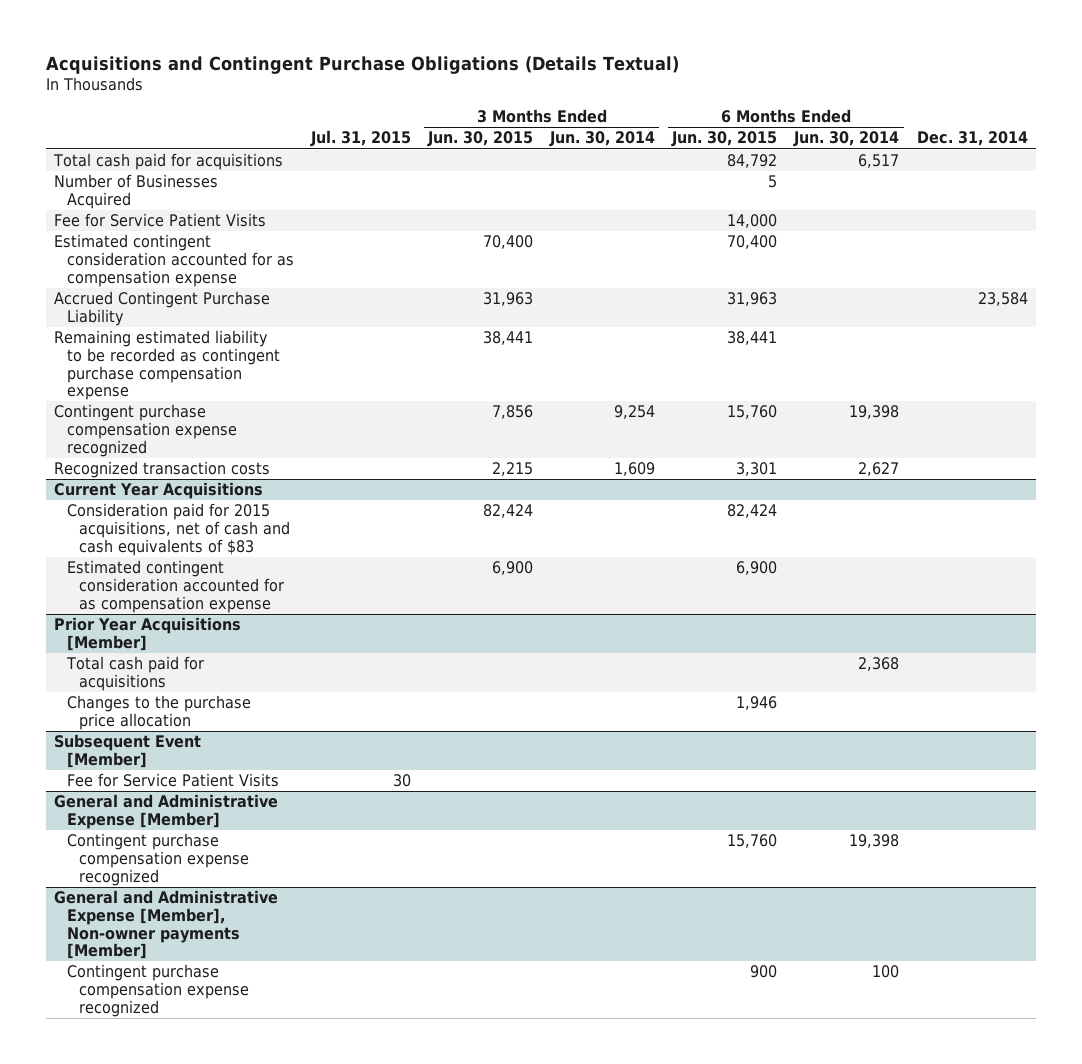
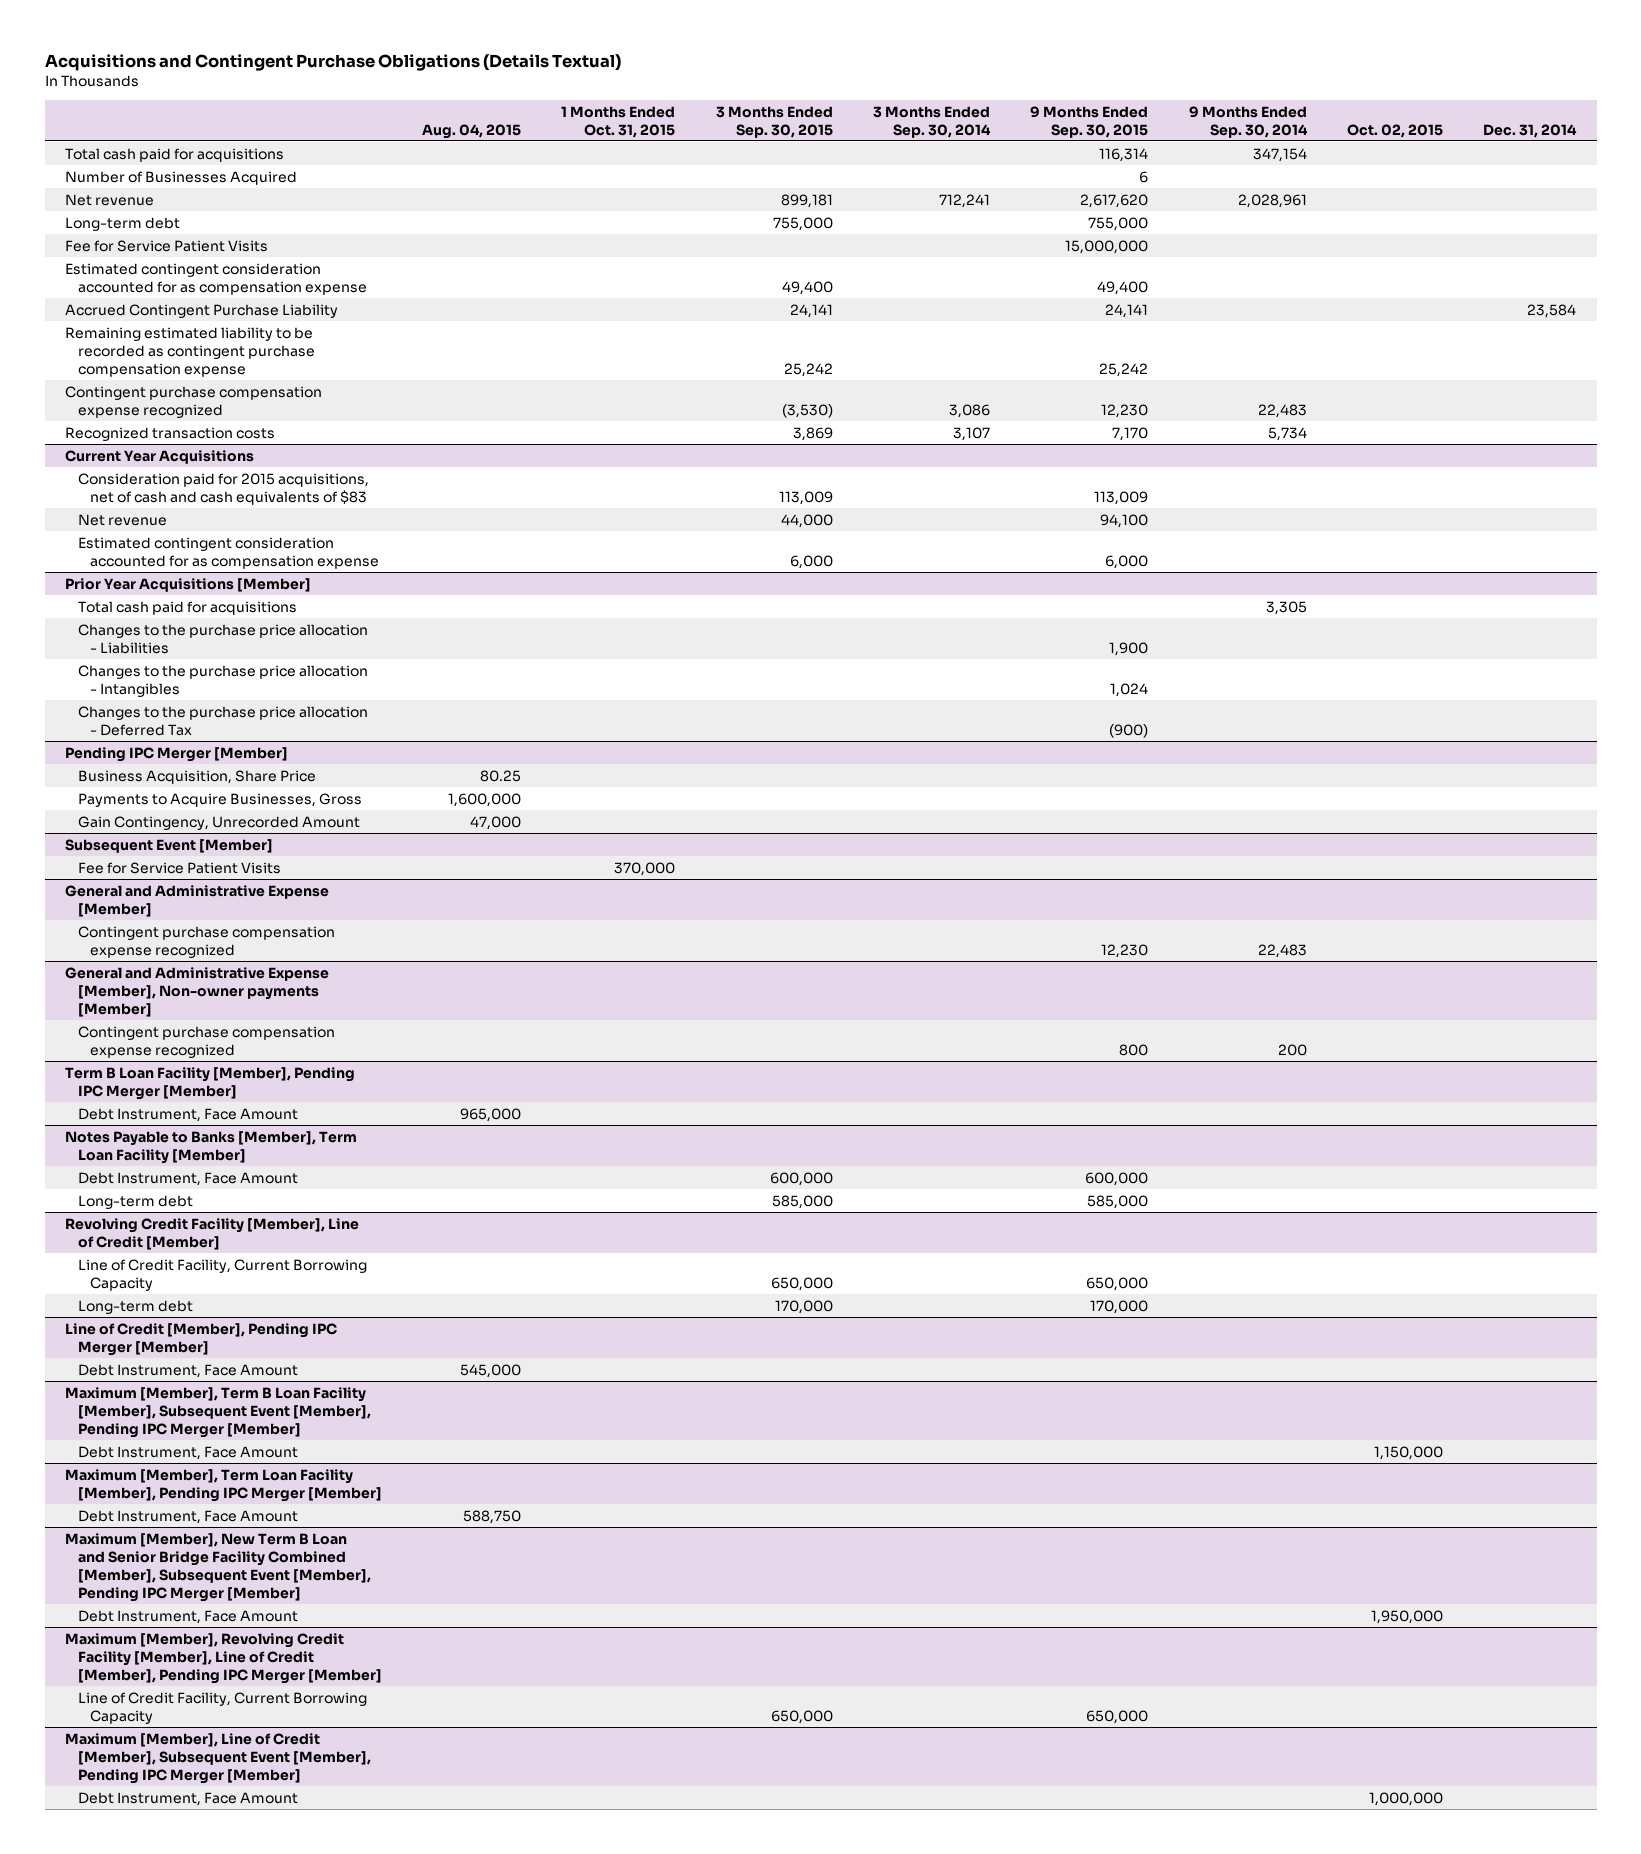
- | Jul. 31, 2015 | 3 Months Ended Jun. 30, 2015 | 3 Months Ended Jun. 30, 2014 | 6 Months Ended Jun. 30, 2015 | 6 Months Ended Jun. 30, 2014 | Dec. 31, 2014
+ | Aug. 04, 2015 | 1 Months Ended Oct. 31, 2015 | 3 Months Ended Sep. 30, 2015 | 3 Months Ended Sep. 30, 2014 | 9 Months Ended Sep. 30, 2015 | 9 Months Ended Sep. 30, 2014 | Oct. 02, 2015 | Dec. 31, 2014
+ Net revenue | | | 899,181 | 712,241 | 2,617,620 | 2,028,961 | |
+ Long-term debt | | | 755,000 | | 755,000 | | |
@ Current Year Acquisitions
+ Net revenue | | | 44,000 | | 94,100 | | |
@ Prior Year Acquisitions [Member]
- Changes to the purchase price allocation | | | | 1,946 | |
+ Changes to the purchase price allocation - Liabilities | | | | | 1,900 | | |
+ Changes to the purchase price allocation - Intangibles | | | | | 1,024 | | |
+ Changes to the purchase price allocation - Deferred Tax | | | | | (900) | | |
+ Pending IPC Merger [Member]
+ Business Acquisition, Share Price | 80.25 | | | | | | |
+ Payments to Acquire Businesses, Gross | 1,600,000 | | | | | | |
+ Gain Contingency, Unrecorded Amount | 47,000 | | | | | | |
+ Term B Loan Facility [Member], Pending IPC Merger [Member]
+ Debt Instrument, Face Amount | 965,000 | | | | | | |
+ Notes Payable to Banks [Member], Term Loan Facility [Member]
+ Debt Instrument, Face Amount | | | 600,000 | | 600,000 | | |
+ Long-term debt | | | 585,000 | | 585,000 | | |
+ Revolving Credit Facility [Member], Line of Credit [Member]
+ Line of Credit Facility, Current Borrowing Capacity | | | 650,000 | | 650,000 | | |
+ Long-term debt | | | 170,000 | | 170,000 | | |
+ Line of Credit [Member], Pending IPC Merger [Member]
+ Debt Instrument, Face Amount | 545,000 | | | | | | |
+ Maximum [Member], Term B Loan Facility [Member], Subsequent Event [Member], Pending IPC Merger [Member]
+ Debt Instrument, Face Amount | | | | | | | 1,150,000 |
+ Maximum [Member], Term Loan Facility [Member], Pending IPC Merger [Member]
+ Debt Instrument, Face Amount | 588,750 | | | | | | |
+ Maximum [Member], New Term B Loan and Senior Bridge Facility Combined [Member], Subsequent Event [Member], Pending IPC Merger [Member]
+ Debt Instrument, Face Amount | | | | | | | 1,950,000 |
+ Maximum [Member], Revolving Credit Facility [Member], Line of Credit [Member], Pending IPC Merger [Member]
+ Line of Credit Facility, Current Borrowing Capacity | | | 650,000 | | 650,000 | | |
+ Maximum [Member], Line of Credit [Member], Subsequent Event [Member], Pending IPC Merger [Member]
+ Debt Instrument, Face Amount | | | | | | | 1,000,000 |

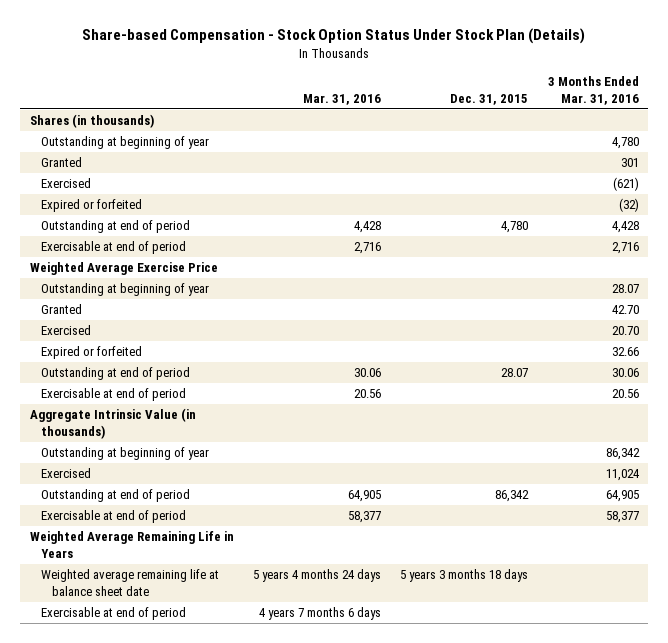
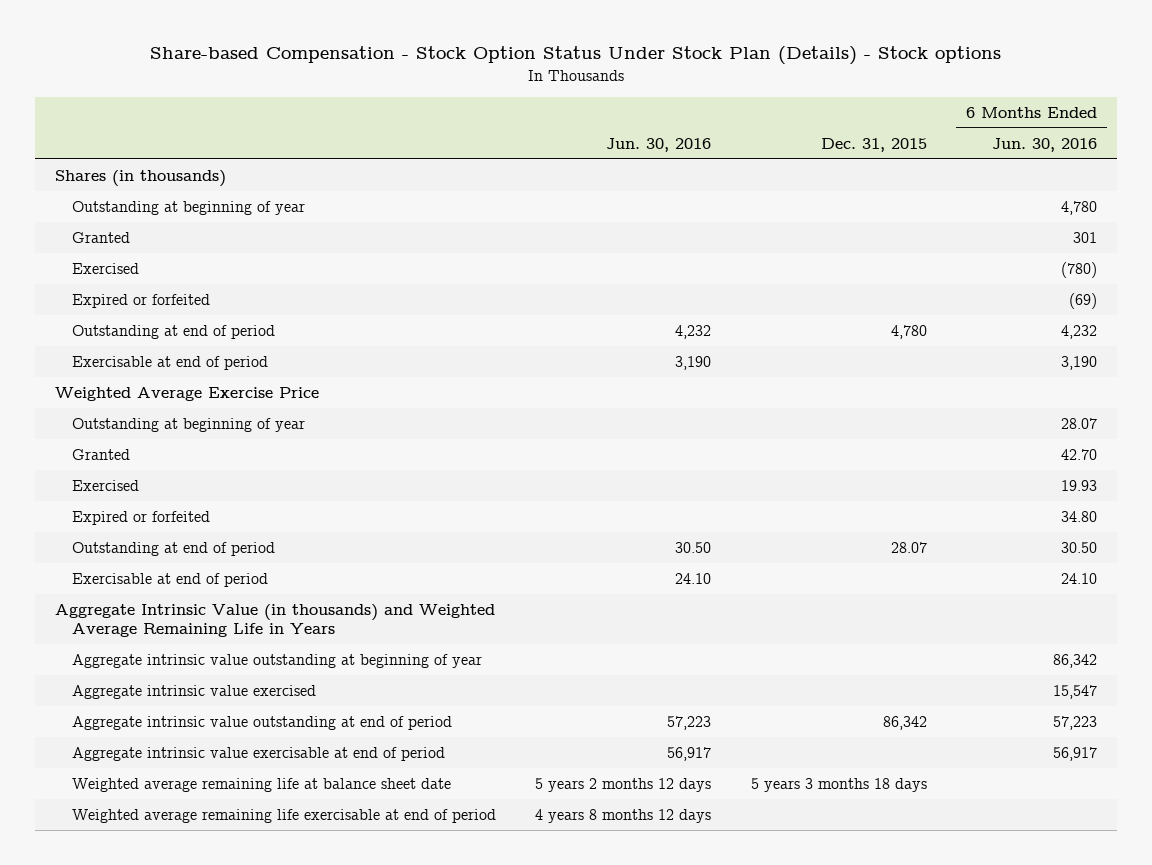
- Share-based Compensation - Stock Option Status Under Stock Plan (Details)
+ Share-based Compensation - Stock Option Status Under Stock Plan (Details) - Stock options
- | Mar. 31, 2016 | Dec. 31, 2015 | 3 Months Ended Mar. 31, 2016
+ | Jun. 30, 2016 | Dec. 31, 2015 | 6 Months Ended Jun. 30, 2016
- Aggregate Intrinsic Value (in thousands)
- Outstanding at beginning of year | | | 86,342
- Exercised | | | 11,024
- Outstanding at end of period | 64,905 | 86,342 | 64,905
- Exercisable at end of period | 58,377 | | 58,377
- Weighted Average Remaining Life in Years
+ Aggregate Intrinsic Value (in thousands) and Weighted Average Remaining Life in Years
+ Aggregate intrinsic value outstanding at beginning of year | | | 86,342
+ Aggregate intrinsic value exercised | | | 15,547
+ Aggregate intrinsic value outstanding at end of period | 57,223 | 86,342 | 57,223
+ Aggregate intrinsic value exercisable at end of period | 56,917 | | 56,917
- Exercisable at end of period | 4 years 7 months 6 days | |
+ Weighted average remaining life exercisable at end of period | 4 years 8 months 12 days | |

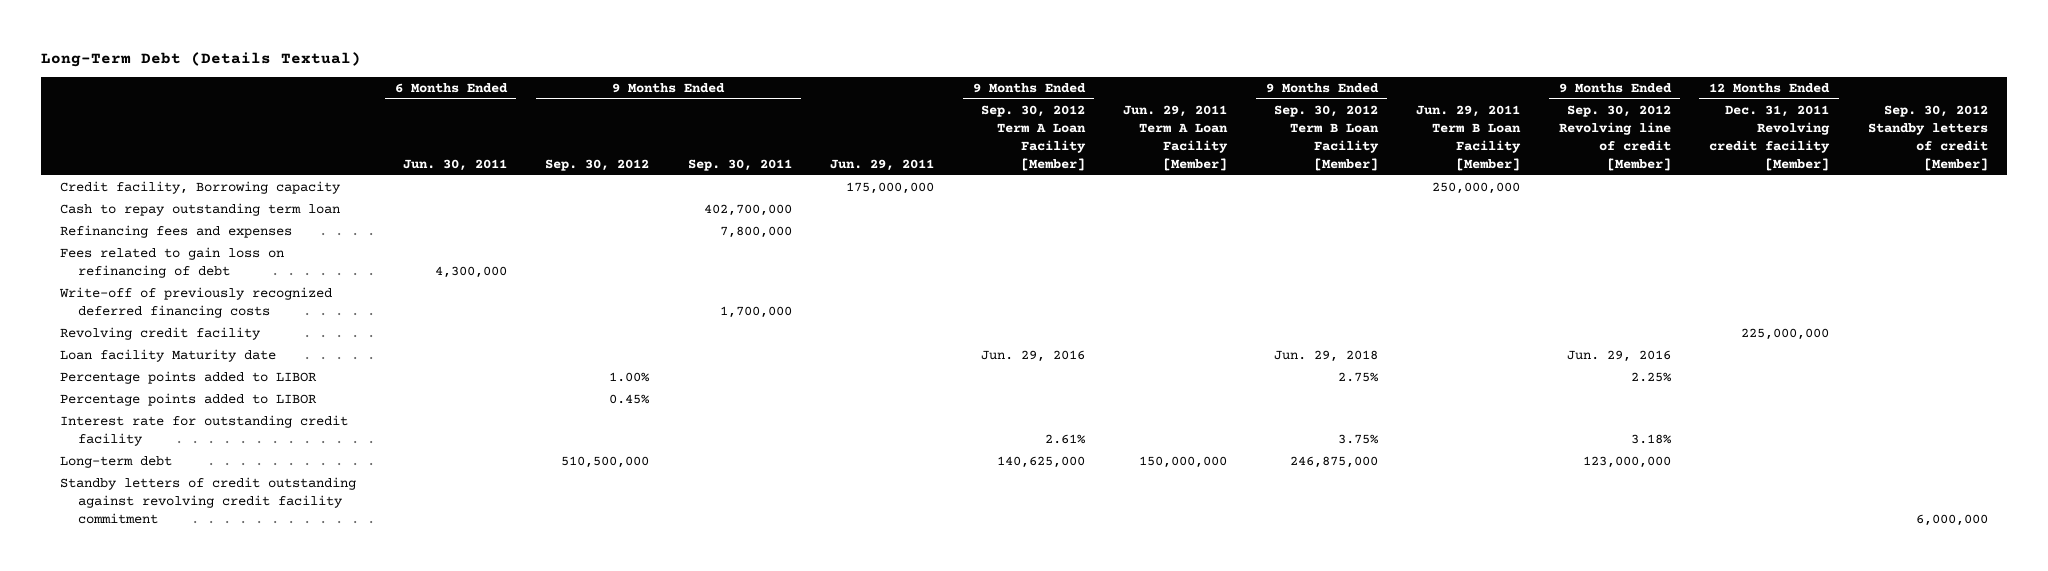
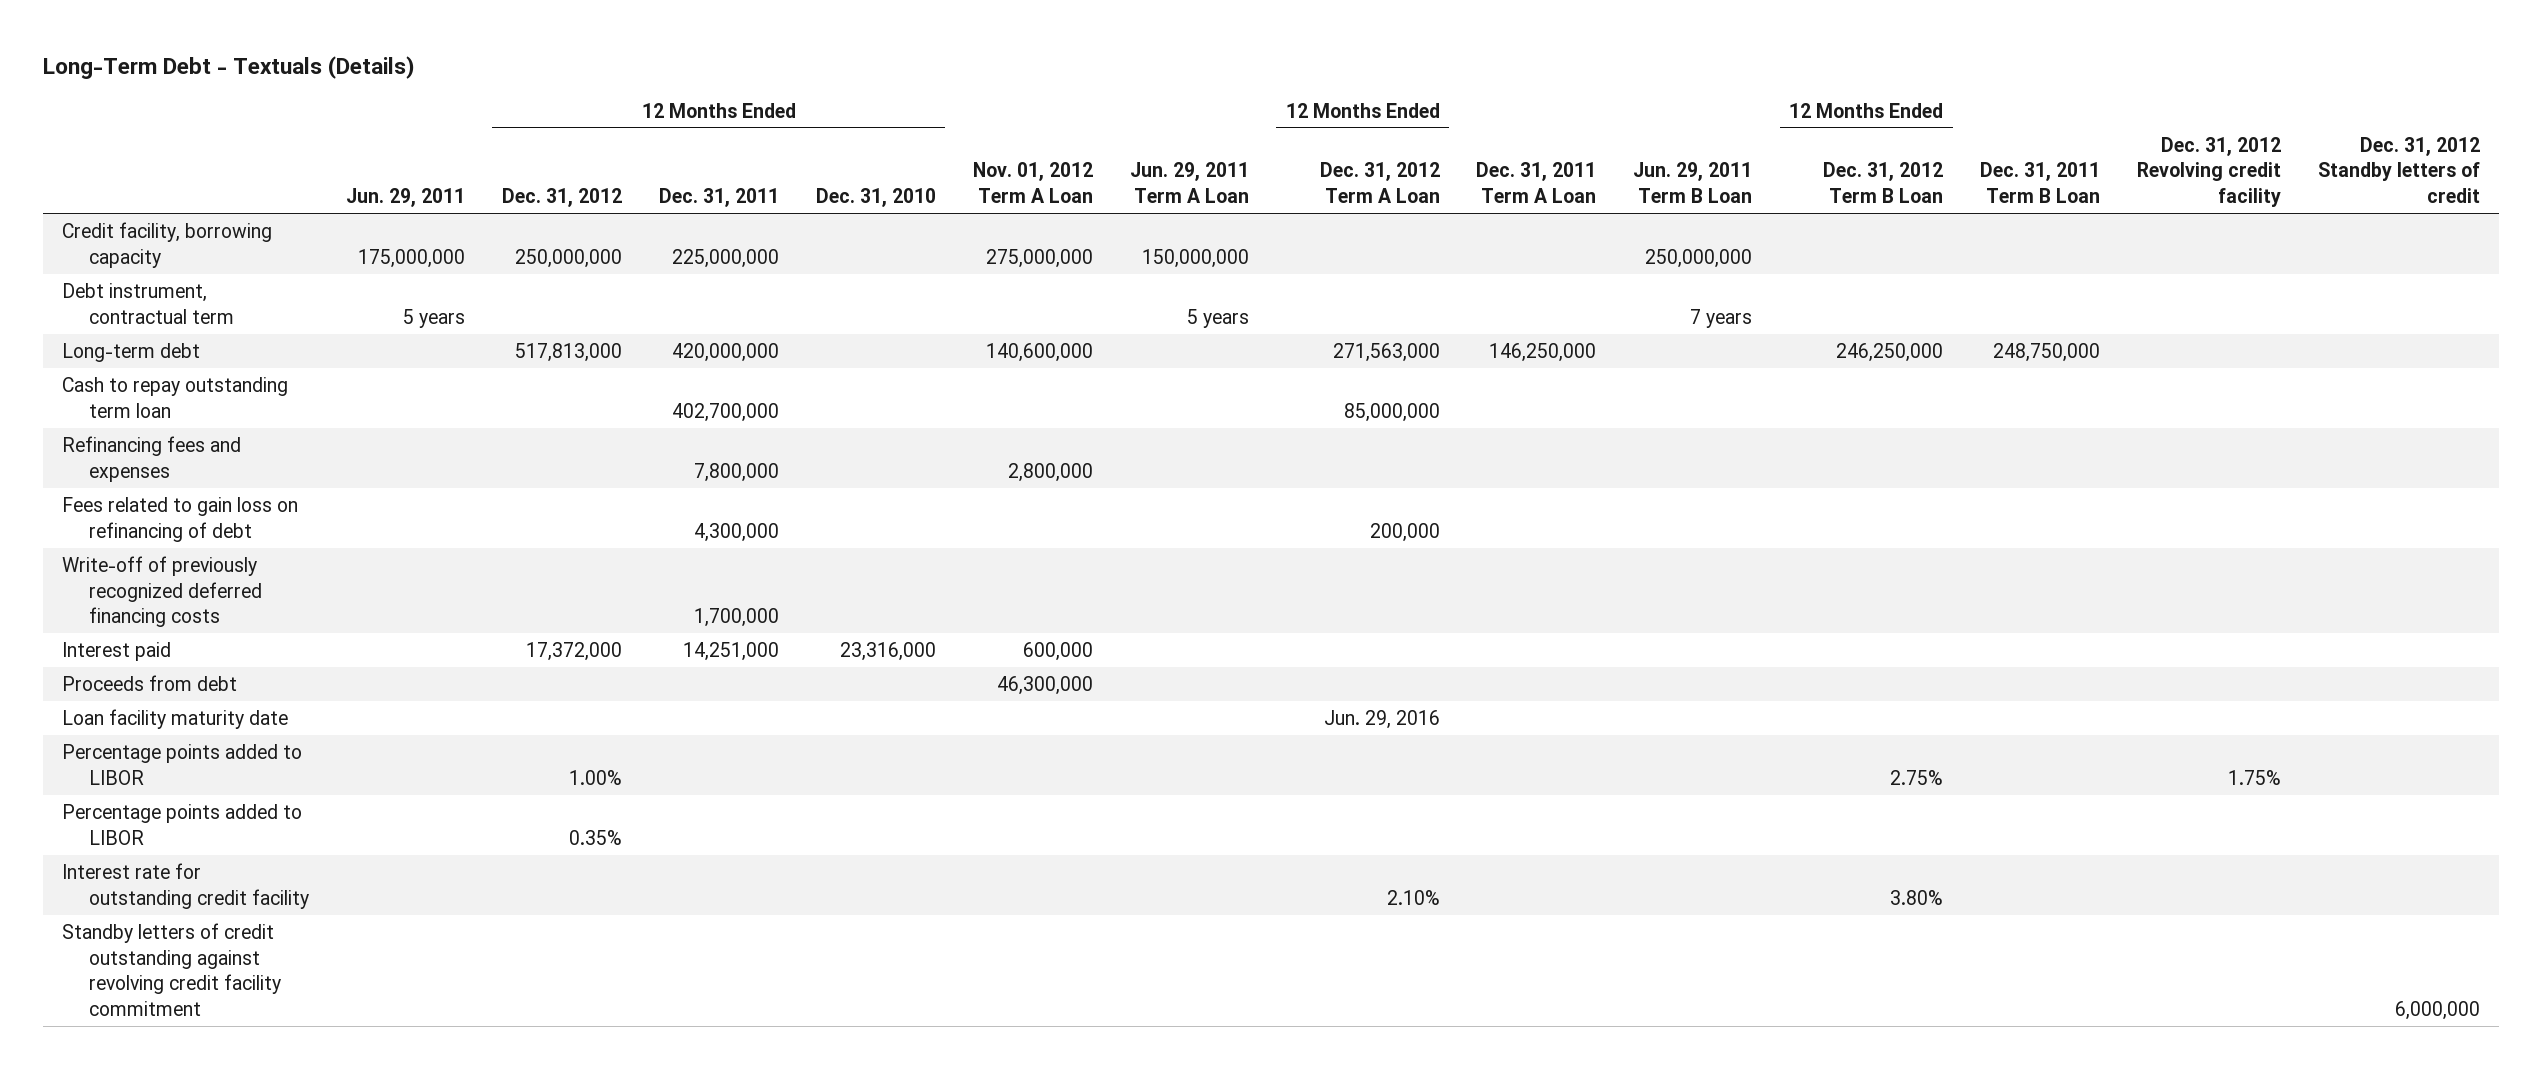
- Long-Term Debt (Details Textual)
+ Long-Term Debt - Textuals (Details)
- | 6 Months Ended Jun. 30, 2011 | 9 Months Ended Sep. 30, 2012 | 9 Months Ended Sep. 30, 2011 | Jun. 29, 2011 | 9 Months Ended Sep. 30, 2012 Term A Loan Facility [Member] | Jun. 29, 2011 Term A Loan Facility [Member] | 9 Months Ended Sep. 30, 2012 Term B Loan Facility [Member] | Jun. 29, 2011 Term B Loan Facility [Member] | 9 Months Ended Sep. 30, 2012 Revolving line of credit [Member] | 12 Months Ended Dec. 31, 2011 Revolving credit facility [Member] | Sep. 30, 2012 Standby letters of credit [Member]
+ | Jun. 29, 2011 | 12 Months Ended Dec. 31, 2012 | 12 Months Ended Dec. 31, 2011 | 12 Months Ended Dec. 31, 2010 | Nov. 01, 2012 Term A Loan | Jun. 29, 2011 Term A Loan | 12 Months Ended Dec. 31, 2012 Term A Loan | Dec. 31, 2011 Term A Loan | Jun. 29, 2011 Term B Loan | 12 Months Ended Dec. 31, 2012 Term B Loan | Dec. 31, 2011 Term B Loan | Dec. 31, 2012 Revolving credit facility | Dec. 31, 2012 Standby letters of credit
- Credit facility, Borrowing capacity | | | | 175,000,000 | | | | 250,000,000 | | |
+ Credit facility, borrowing capacity | 175,000,000 | 250,000,000 | 225,000,000 | | 275,000,000 | 150,000,000 | | | 250,000,000 | | | |
+ Debt instrument, contractual term | 5 years | | | | | 5 years | | | 7 years | | | |
moved up: Long-term debt | | 517,813,000 | 420,000,000 | | 140,600,000 | | 271,563,000 | 146,250,000 | | 246,250,000 | 248,750,000 | |
- Revolving credit facility | | | | | | | | | | 225,000,000 |
- Loan facility Maturity date | | | | | Jun. 29, 2016 | | Jun. 29, 2018 | | Jun. 29, 2016 | |
+ Interest paid | | 17,372,000 | 14,251,000 | 23,316,000 | 600,000 | | | | | | | |
+ Proceeds from debt | | | | | 46,300,000 | | | | | | | |
+ Loan facility maturity date | | | | | | | Jun. 29, 2016 | | | | | |

